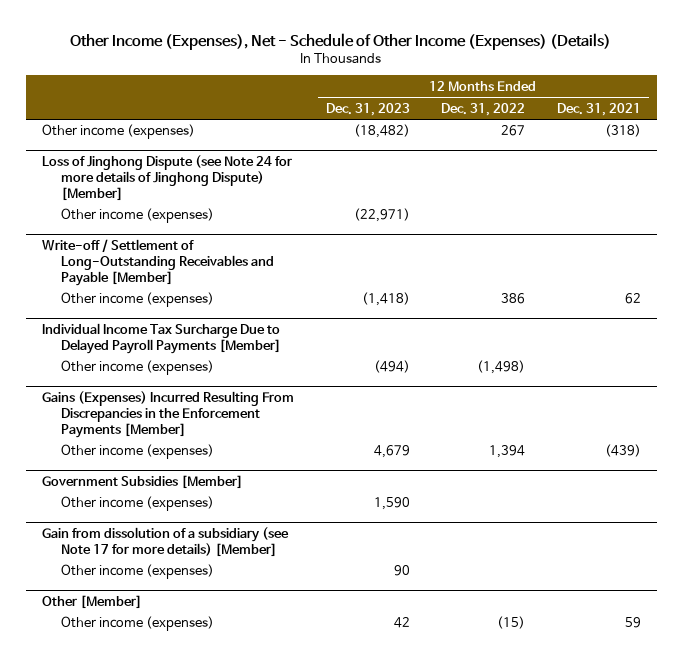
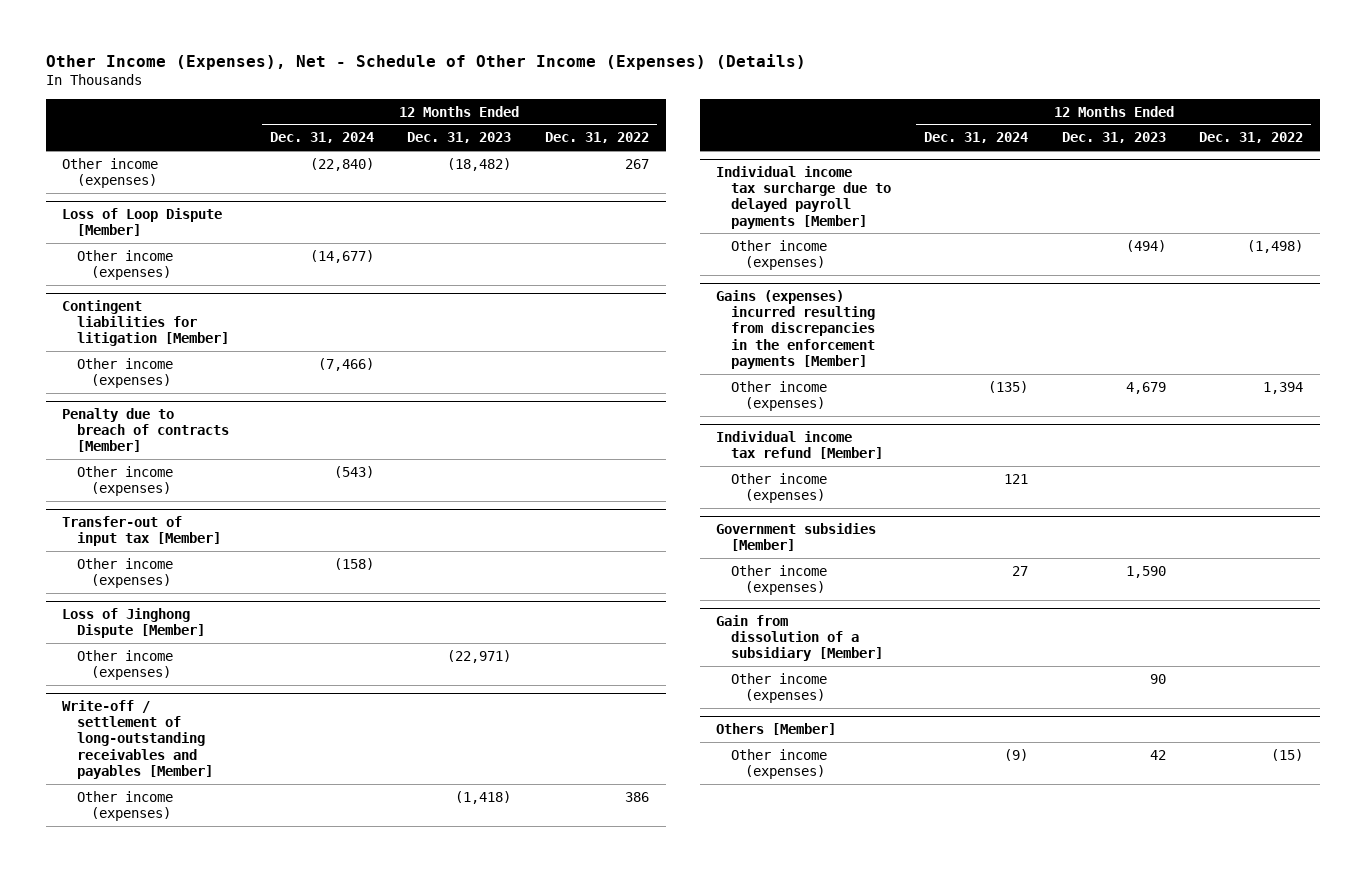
- | 12 Months Ended Dec. 31, 2023 | 12 Months Ended Dec. 31, 2022 | 12 Months Ended Dec. 31, 2021
+ | 12 Months Ended Dec. 31, 2024 | 12 Months Ended Dec. 31, 2023 | 12 Months Ended Dec. 31, 2022
- Loss of Jinghong Dispute (see Note 24 for more details of Jinghong Dispute) [Member]
+ Loss of Loop Dispute [Member]
+ Other income (expenses) | (14,677) | |
+ Contingent liabilities for litigation [Member]
+ Other income (expenses) | (7,466) | |
+ Penalty due to breach of contracts [Member]
+ Other income (expenses) | (543) | |
+ Transfer-out of input tax [Member]
+ Other income (expenses) | (158) | |
+ Loss of Jinghong Dispute [Member]
- Write-off / Settlement of Long-Outstanding Receivables and Payable [Member]
+ Write-off / settlement of long-outstanding receivables and payables [Member]
- Individual Income Tax Surcharge Due to Delayed Payroll Payments [Member]
+ Individual income tax surcharge due to delayed payroll payments [Member]
- Gains (Expenses) Incurred Resulting From Discrepancies in the Enforcement Payments [Member]
+ Gains (expenses) incurred resulting from discrepancies in the enforcement payments [Member]
- Government Subsidies [Member]
+ Individual income tax refund [Member]
+ Other income (expenses) | 121 | |
+ Government subsidies [Member]
- Gain from dissolution of a subsidiary (see Note 17 for more details) [Member]
+ Gain from dissolution of a subsidiary [Member]
- Other [Member]
+ Others [Member]

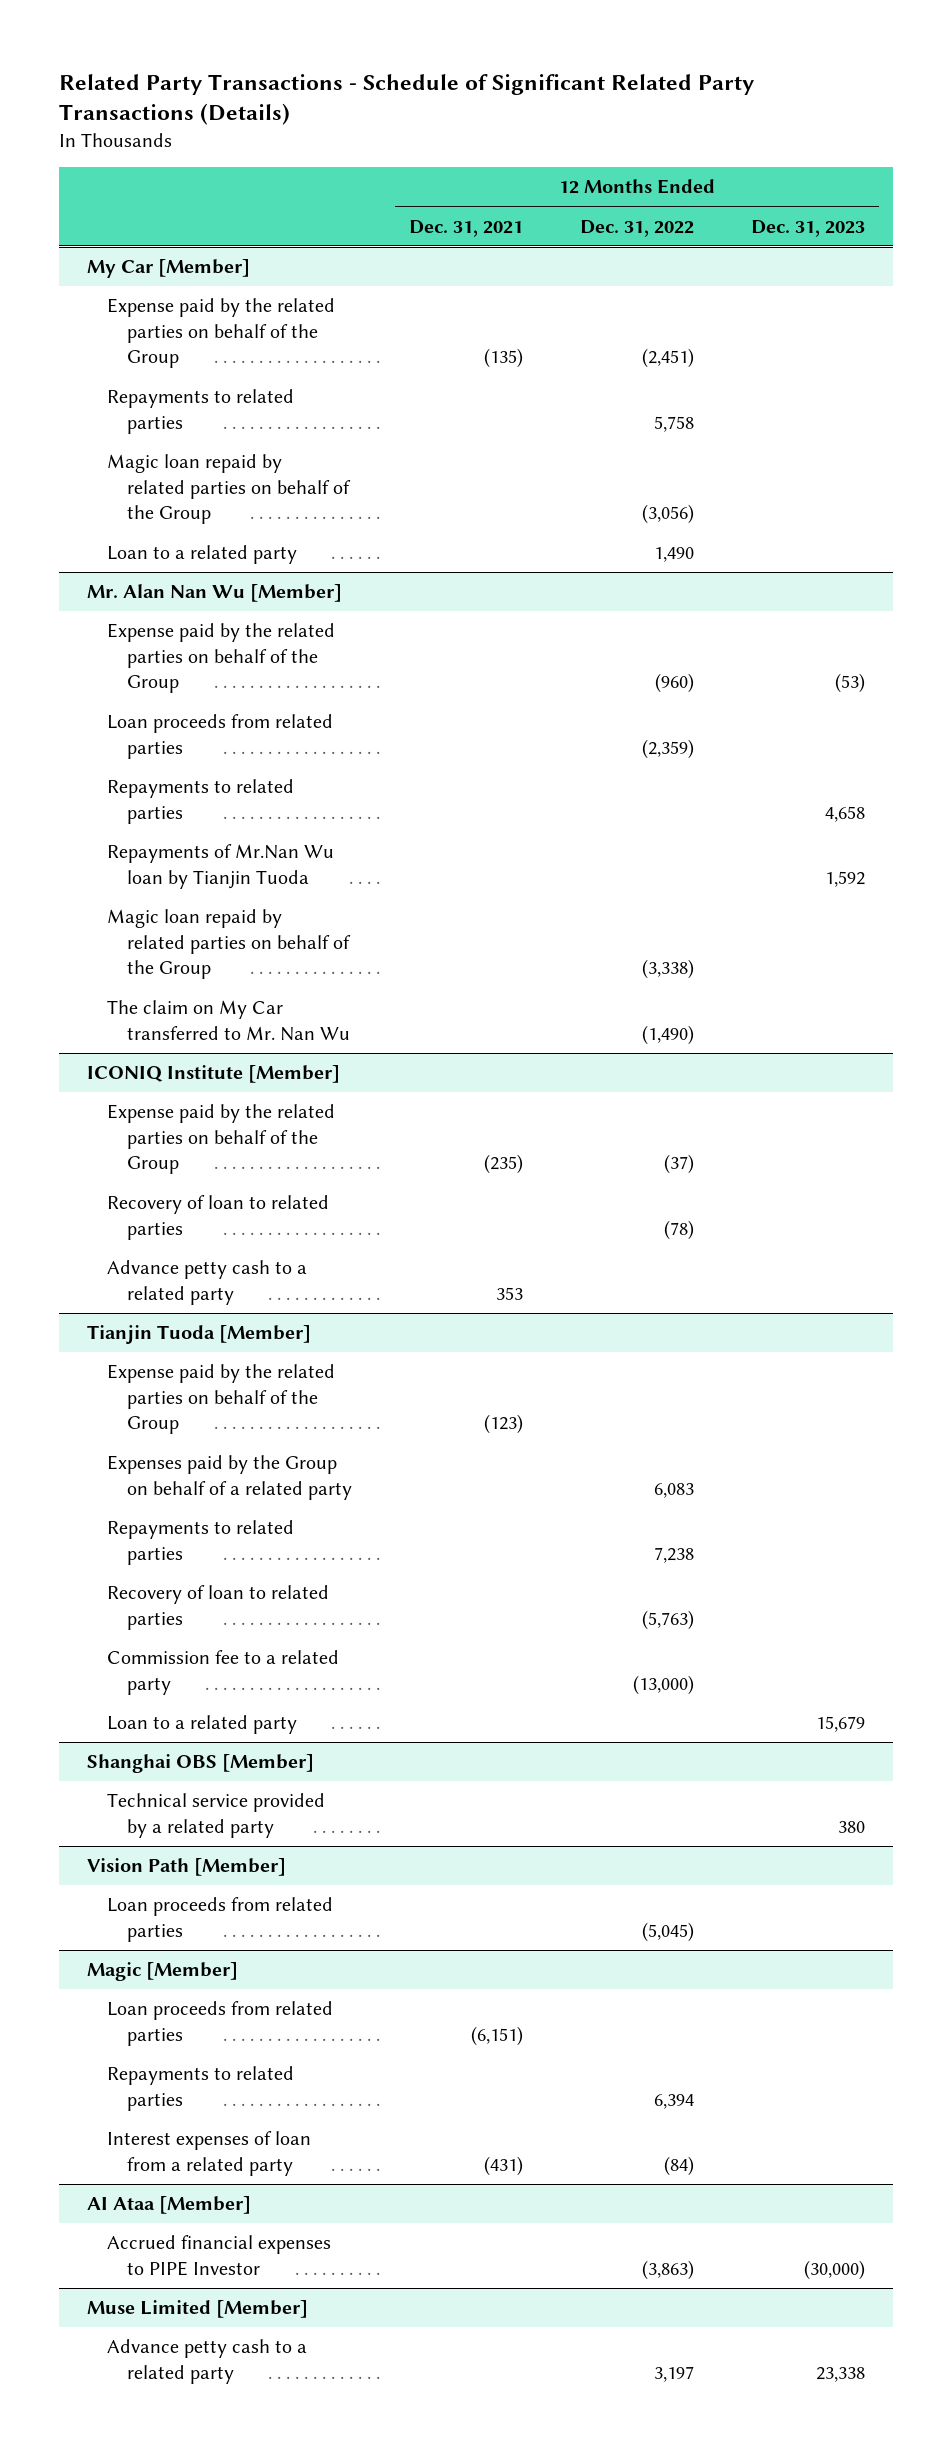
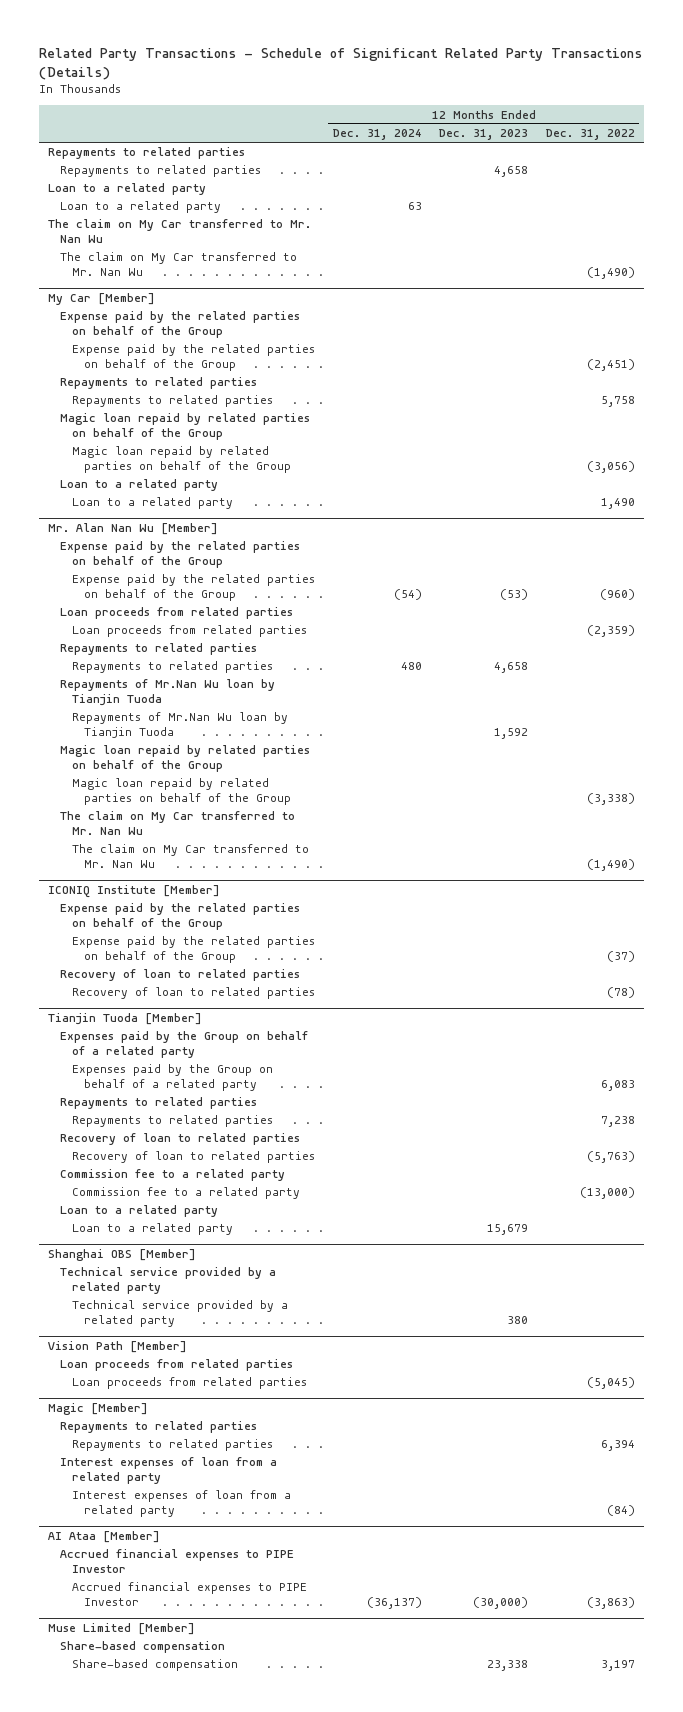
- | 12 Months Ended Dec. 31, 2021 | 12 Months Ended Dec. 31, 2022 | 12 Months Ended Dec. 31, 2023
+ | 12 Months Ended Dec. 31, 2024 | 12 Months Ended Dec. 31, 2023 | 12 Months Ended Dec. 31, 2022
+ Repayments to related parties
+ Repayments to related parties | | 4,658 |
+ Loan to a related party
+ Loan to a related party | 63 | |
+ The claim on My Car transferred to Mr. Nan Wu
+ The claim on My Car transferred to Mr. Nan Wu | | | (1,490)
@ My Car [Member]
+ Expense paid by the related parties on behalf of the Group
+ Repayments to related parties
+ Magic loan repaid by related parties on behalf of the Group
+ Loan to a related party
@ Mr. Alan Nan Wu [Member]
+ Expense paid by the related parties on behalf of the Group
+ Loan proceeds from related parties
+ Repayments to related parties
+ Repayments of Mr.Nan Wu loan by Tianjin Tuoda
+ Magic loan repaid by related parties on behalf of the Group
+ The claim on My Car transferred to Mr. Nan Wu
@ ICONIQ Institute [Member]
+ Expense paid by the related parties on behalf of the Group
+ Recovery of loan to related parties
- Advance petty cash to a related party | 353 | |
@ Tianjin Tuoda [Member]
- Expense paid by the related parties on behalf of the Group | (123) | |
+ Expenses paid by the Group on behalf of a related party
+ Repayments to related parties
+ Recovery of loan to related parties
+ Commission fee to a related party
+ Loan to a related party
@ Shanghai OBS [Member]
+ Technical service provided by a related party
@ Vision Path [Member]
+ Loan proceeds from related parties
@ Magic [Member]
- Loan proceeds from related parties | (6,151) | |
+ Repayments to related parties
+ Interest expenses of loan from a related party
@ AI Ataa [Member]
+ Accrued financial expenses to PIPE Investor
@ Muse Limited [Member]
- Advance petty cash to a related party | | 3,197 | 23,338
+ Share-based compensation
+ Share-based compensation | | 23,338 | 3,197

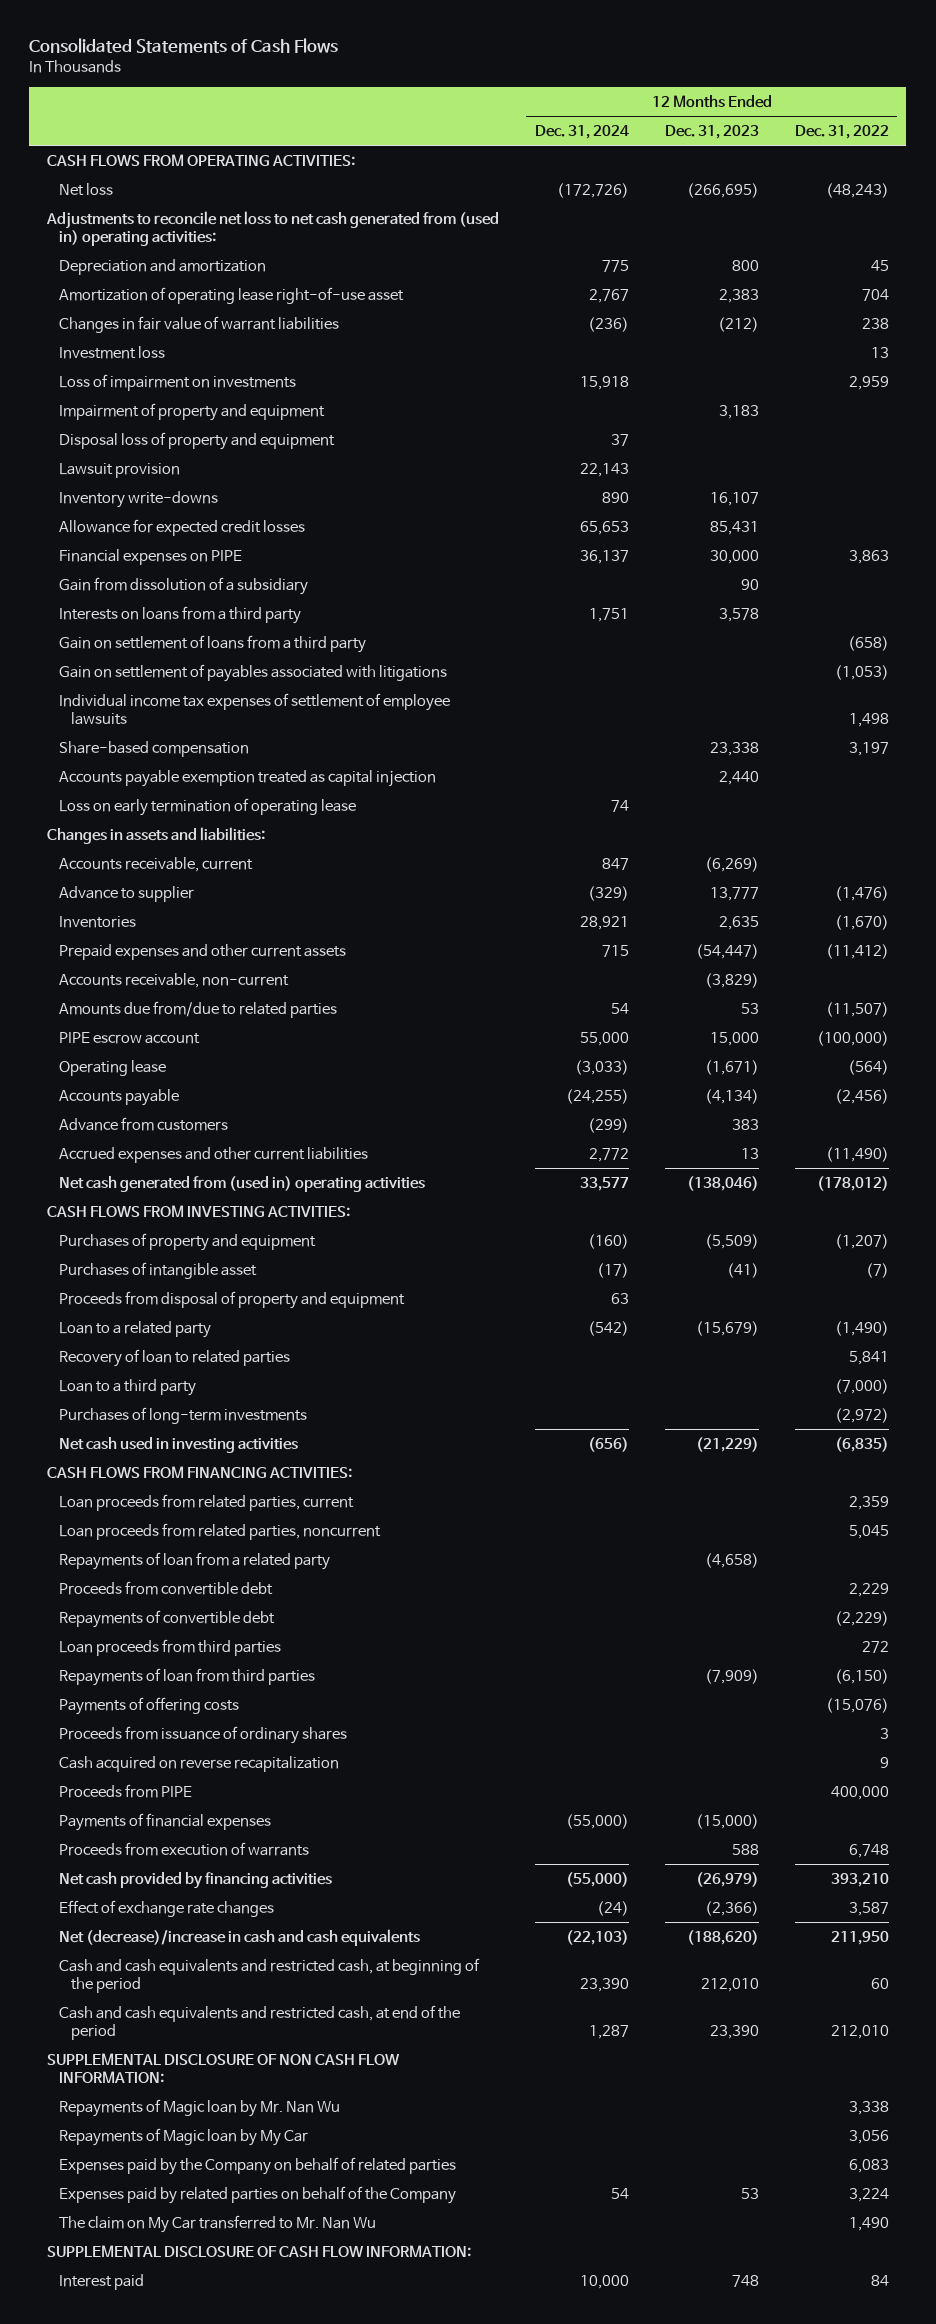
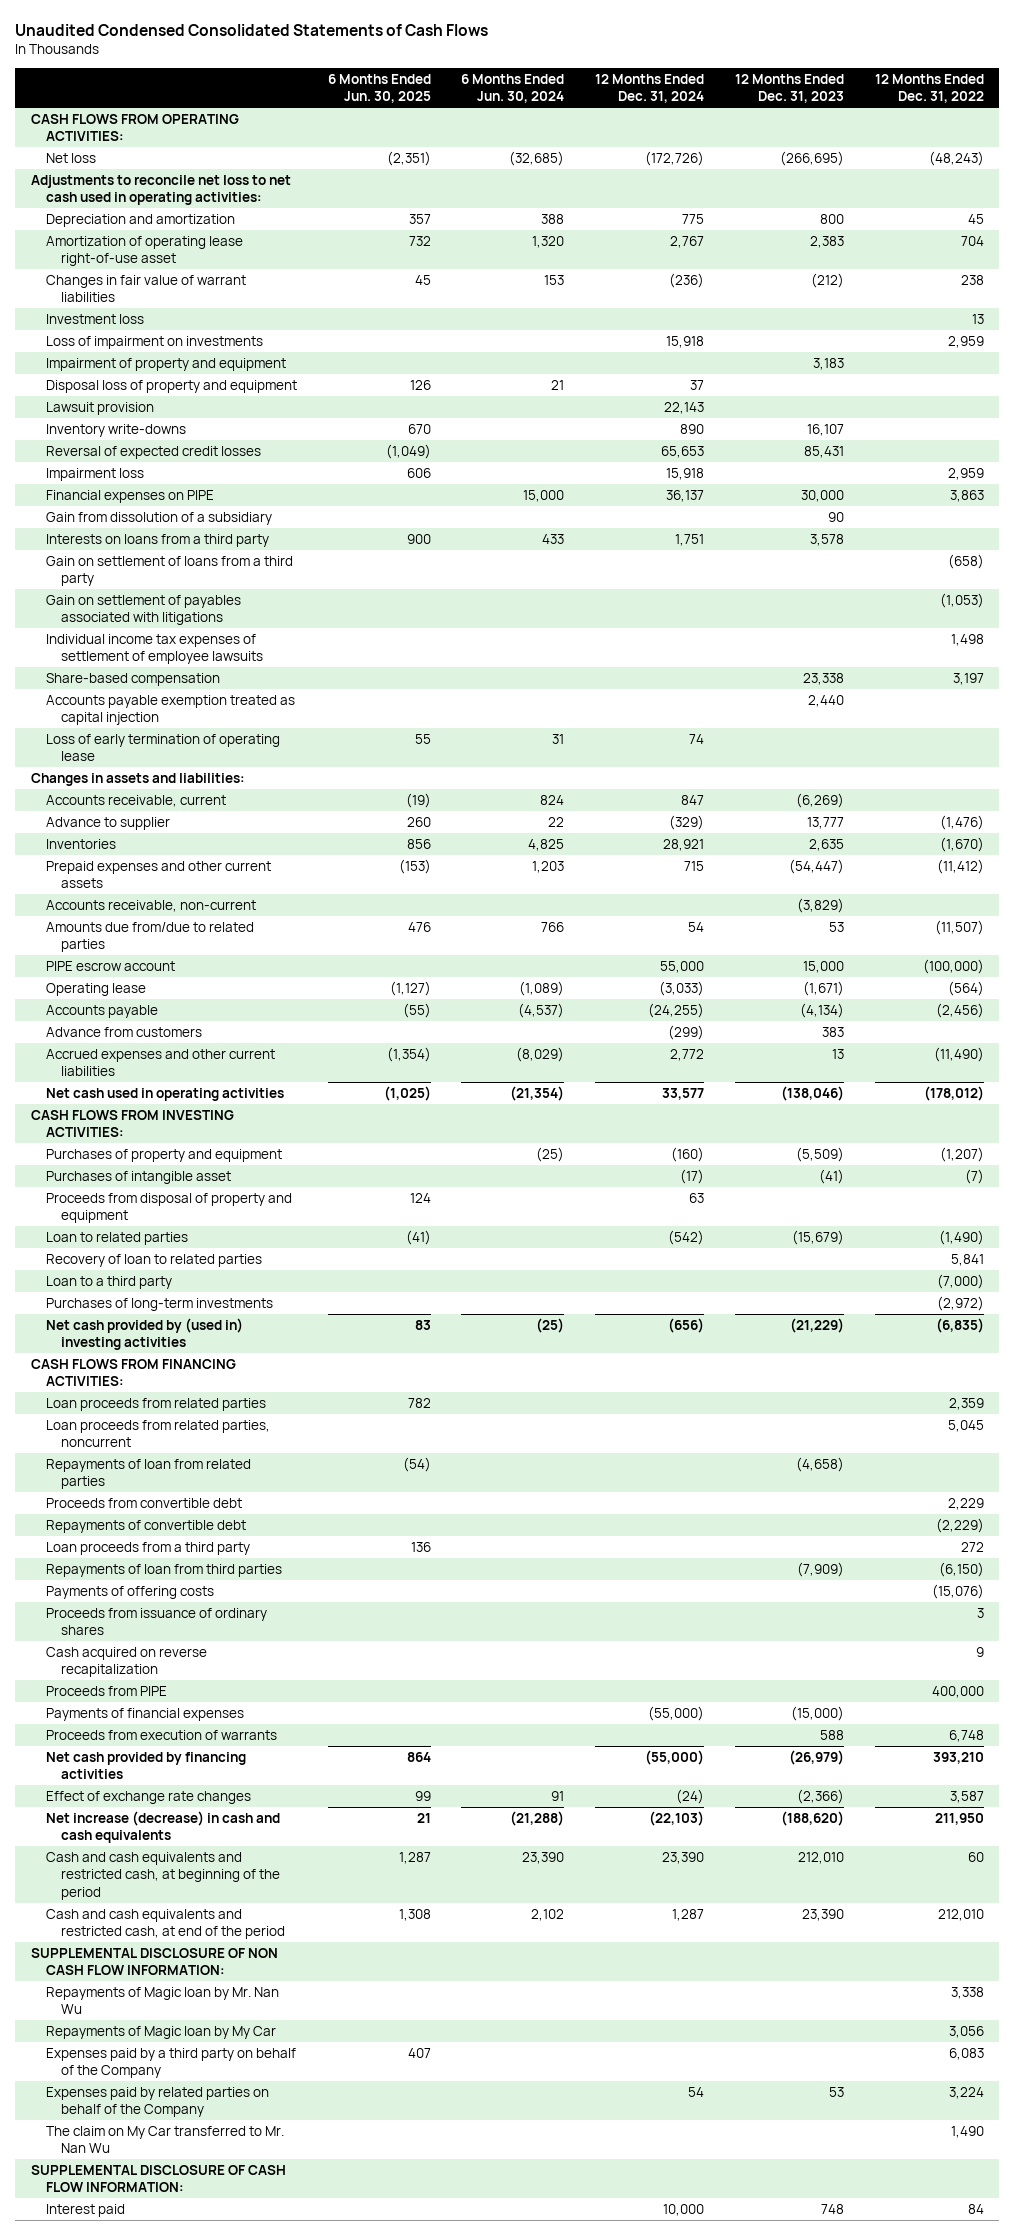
- Consolidated Statements of Cash Flows
+ Unaudited Condensed Consolidated Statements of Cash Flows
- | 12 Months Ended Dec. 31, 2024 | 12 Months Ended Dec. 31, 2023 | 12 Months Ended Dec. 31, 2022
+ | 6 Months Ended Jun. 30, 2025 | 6 Months Ended Jun. 30, 2024 | 12 Months Ended Dec. 31, 2024 | 12 Months Ended Dec. 31, 2023 | 12 Months Ended Dec. 31, 2022
- Adjustments to reconcile net loss to net cash generated from (used in) operating activities:
+ Adjustments to reconcile net loss to net cash used in operating activities:
- Allowance for expected credit losses | 65,653 | 85,431 |
+ Reversal of expected credit losses | (1,049) | | 65,653 | 85,431 |
+ Impairment loss | 606 | | 15,918 | | 2,959
- Loss on early termination of operating lease | 74 | |
+ Loss of early termination of operating lease | 55 | 31 | 74 | |
- Net cash generated from (used in) operating activities | 33,577 | (138,046) | (178,012)
+ Net cash used in operating activities | (1,025) | (21,354) | 33,577 | (138,046) | (178,012)
- Loan to a related party | (542) | (15,679) | (1,490)
+ Loan to related parties | (41) | | (542) | (15,679) | (1,490)
- Net cash used in investing activities | (656) | (21,229) | (6,835)
+ Net cash provided by (used in) investing activities | 83 | (25) | (656) | (21,229) | (6,835)
- Loan proceeds from related parties, current | | | 2,359
+ Loan proceeds from related parties | 782 | | | | 2,359
- Repayments of loan from a related party | | (4,658) |
+ Repayments of loan from related parties | (54) | | | (4,658) |
- Loan proceeds from third parties | | | 272
+ Loan proceeds from a third party | 136 | | | | 272
- Net (decrease)/increase in cash and cash equivalents | (22,103) | (188,620) | 211,950
+ Net increase (decrease) in cash and cash equivalents | 21 | (21,288) | (22,103) | (188,620) | 211,950
- Expenses paid by the Company on behalf of related parties | | | 6,083
+ Expenses paid by a third party on behalf of the Company | 407 | | | | 6,083

